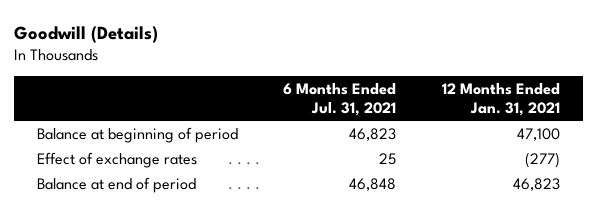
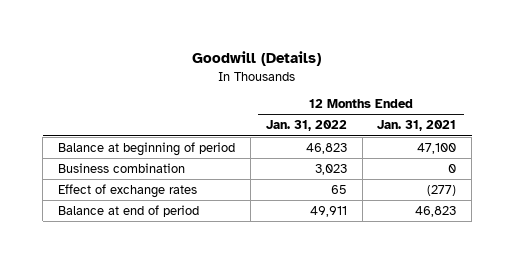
- | 6 Months Ended Jul. 31, 2021 | 12 Months Ended Jan. 31, 2021
+ | 12 Months Ended Jan. 31, 2022 | 12 Months Ended Jan. 31, 2021
+ Business combination | 3,023 | 0

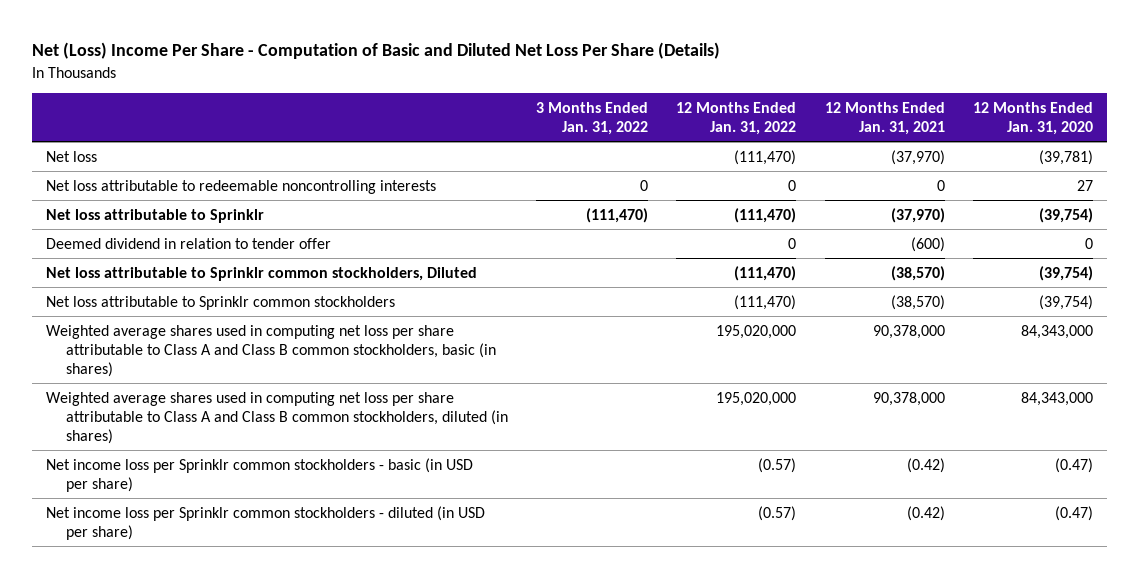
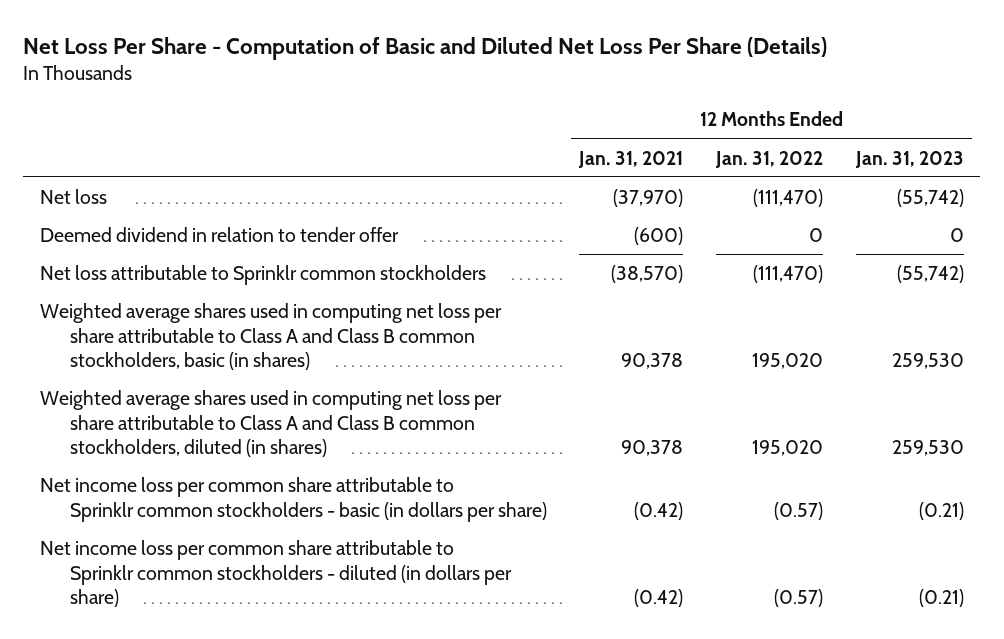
- Net (Loss) Income Per Share - Computation of Basic and Diluted Net Loss Per Share (Details)
+ Net Loss Per Share - Computation of Basic and Diluted Net Loss Per Share (Details)
- | 3 Months Ended Jan. 31, 2022 | 12 Months Ended Jan. 31, 2022 | 12 Months Ended Jan. 31, 2021 | 12 Months Ended Jan. 31, 2020
+ | 12 Months Ended Jan. 31, 2021 | 12 Months Ended Jan. 31, 2022 | 12 Months Ended Jan. 31, 2023
- Net loss attributable to redeemable noncontrolling interests | 0 | 0 | 0 | 27
- Net loss attributable to Sprinklr | (111,470) | (111,470) | (37,970) | (39,754)
- Net loss attributable to Sprinklr common stockholders, Diluted | | (111,470) | (38,570) | (39,754)
- Weighted average shares used in computing net loss per share attributable to Class A and Class B common stockholders, basic (in shares) | | 195,020,000 | 90,378,000 | 84,343,000
- Weighted average shares used in computing net loss per share attributable to Class A and Class B common stockholders, diluted (in shares) | | 195,020,000 | 90,378,000 | 84,343,000
- Net income loss per Sprinklr common stockholders - basic (in USD per share) | | (0.57) | (0.42) | (0.47)
- Net income loss per Sprinklr common stockholders - diluted (in USD per share) | | (0.57) | (0.42) | (0.47)
+ Weighted average shares used in computing net loss per share attributable to Class A and Class B common stockholders, basic (in shares) | 90,378 | 195,020 | 259,530
+ Weighted average shares used in computing net loss per share attributable to Class A and Class B common stockholders, diluted (in shares) | 90,378 | 195,020 | 259,530
+ Net income loss per common share attributable to Sprinklr common stockholders - basic (in dollars per share) | (0.42) | (0.57) | (0.21)
+ Net income loss per common share attributable to Sprinklr common stockholders - diluted (in dollars per share) | (0.42) | (0.57) | (0.21)

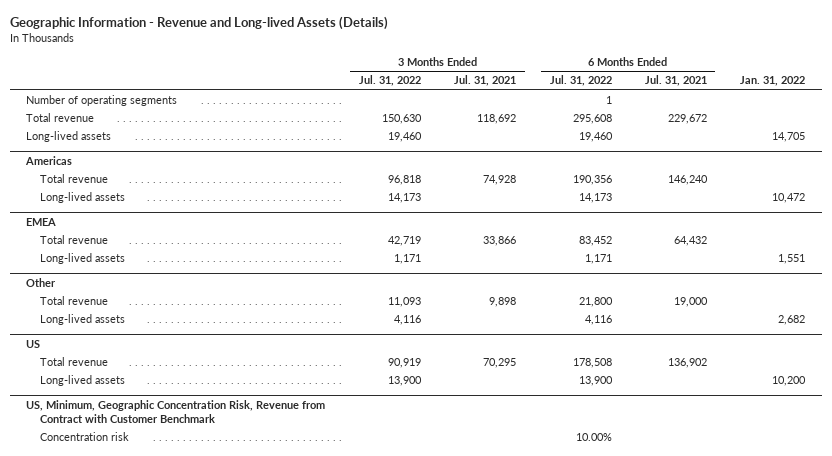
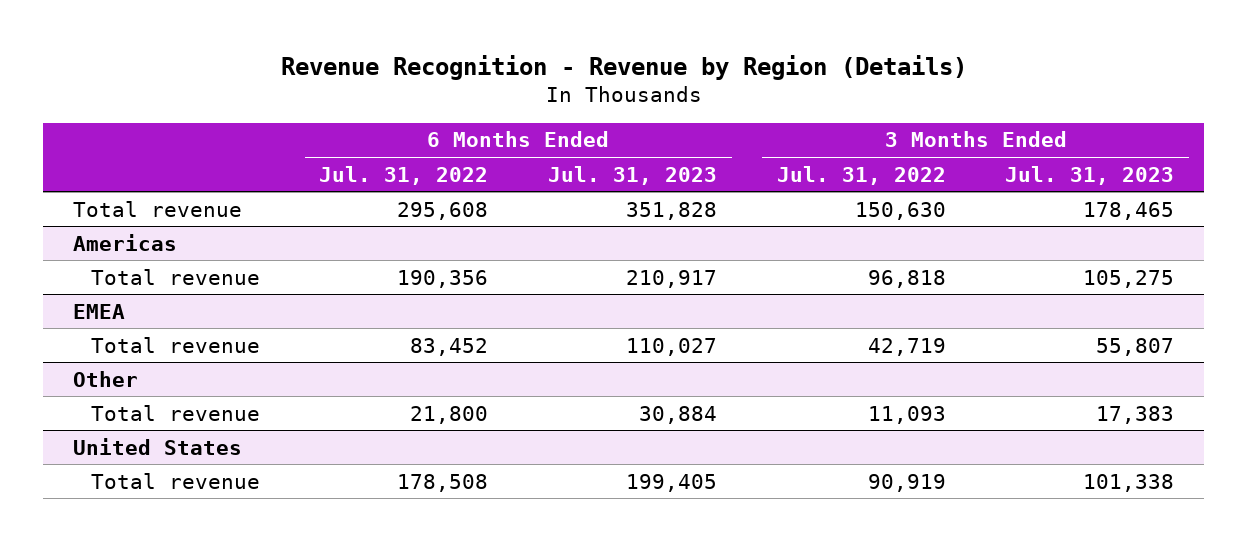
- Geographic Information - Revenue and Long-lived Assets (Details)
+ Revenue Recognition - Revenue by Region (Details)
- | 3 Months Ended Jul. 31, 2022 | 3 Months Ended Jul. 31, 2021 | 6 Months Ended Jul. 31, 2022 | 6 Months Ended Jul. 31, 2021 | Jan. 31, 2022
+ | 6 Months Ended Jul. 31, 2022 | 6 Months Ended Jul. 31, 2023 | 3 Months Ended Jul. 31, 2022 | 3 Months Ended Jul. 31, 2023
- Number of operating segments | | | 1 | |
- Long-lived assets | 19,460 | | 19,460 | | 14,705
@ Americas
- Long-lived assets | 14,173 | | 14,173 | | 10,472
@ EMEA
- Long-lived assets | 1,171 | | 1,171 | | 1,551
@ Other
- Long-lived assets | 4,116 | | 4,116 | | 2,682
- US
+ United States
- Long-lived assets | 13,900 | | 13,900 | | 10,200
- US, Minimum, Geographic Concentration Risk, Revenue from Contract with Customer Benchmark
- Concentration risk | | | 10.00% | |

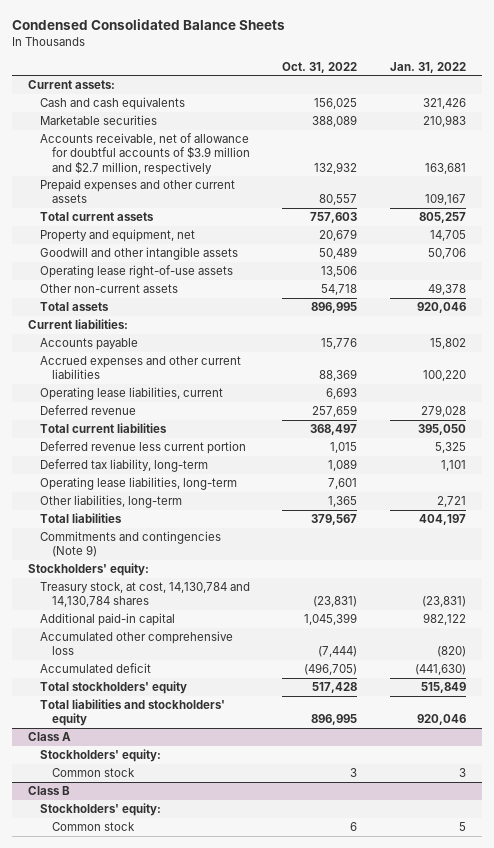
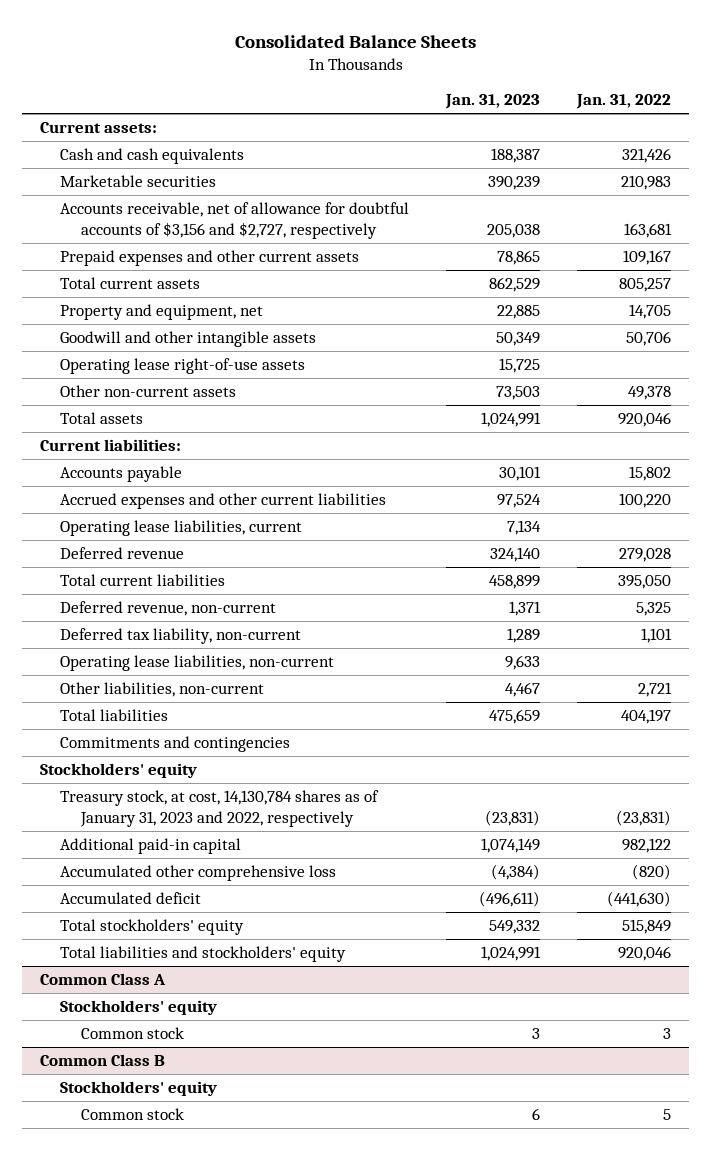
- Condensed Consolidated Balance Sheets
+ Consolidated Balance Sheets
- | Oct. 31, 2022 | Jan. 31, 2022
+ | Jan. 31, 2023 | Jan. 31, 2022
- Accounts receivable, net of allowance for doubtful accounts of $3.9 million and $2.7 million, respectively | 132,932 | 163,681
+ Accounts receivable, net of allowance for doubtful accounts of $3,156 and $2,727, respectively | 205,038 | 163,681
- Deferred revenue less current portion | 1,015 | 5,325
- Deferred tax liability, long-term | 1,089 | 1,101
- Operating lease liabilities, long-term | 7,601 |
- Other liabilities, long-term | 1,365 | 2,721
+ Deferred revenue, non-current | 1,371 | 5,325
+ Deferred tax liability, non-current | 1,289 | 1,101
+ Operating lease liabilities, non-current | 9,633 |
+ Other liabilities, non-current | 4,467 | 2,721
- Commitments and contingencies (Note 9)
- Stockholders' equity:
- Treasury stock, at cost, 14,130,784 and 14,130,784 shares | (23,831) | (23,831)
+ Commitments and contingencies
+ Stockholders' equity
+ Treasury stock, at cost, 14,130,784 shares as of January 31, 2023 and 2022, respectively | (23,831) | (23,831)
- Class A
- Stockholders' equity:
+ Common Class A
+ Stockholders' equity
- Class B
- Stockholders' equity:
+ Common Class B
+ Stockholders' equity

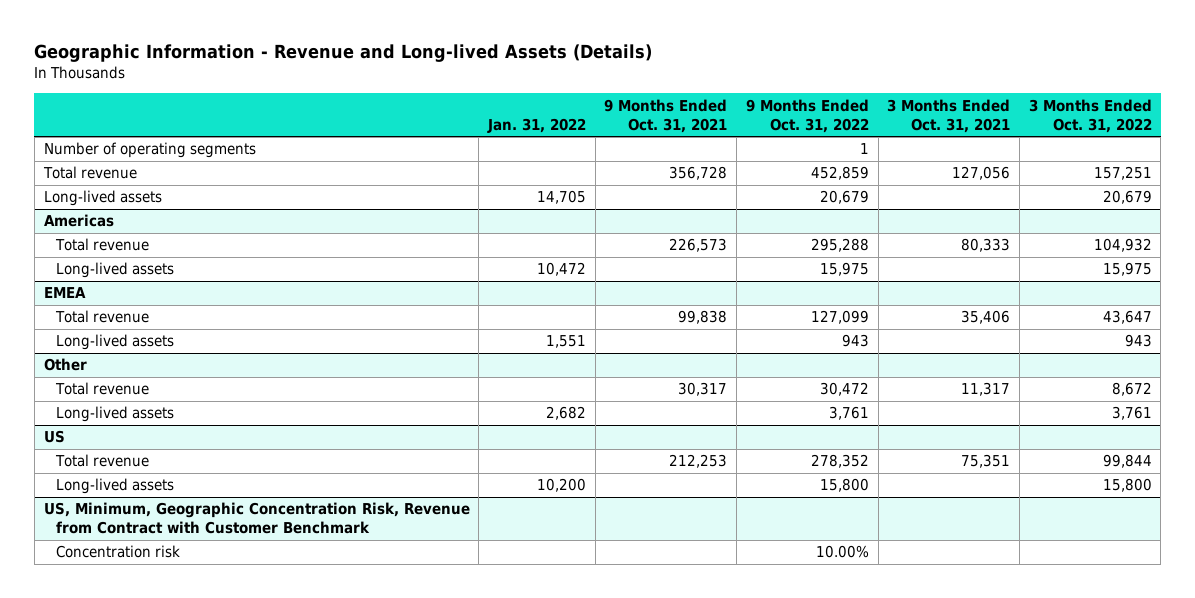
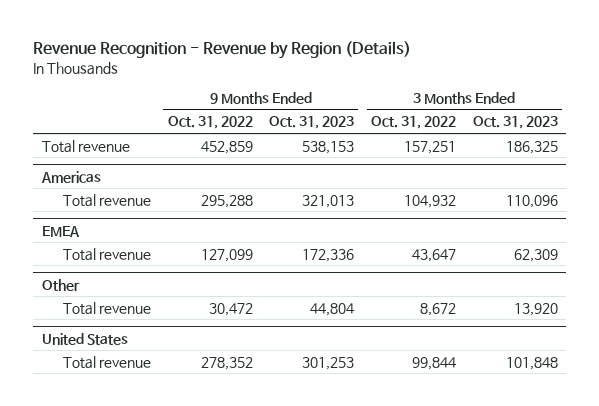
- Geographic Information - Revenue and Long-lived Assets (Details)
+ Revenue Recognition - Revenue by Region (Details)
- | Jan. 31, 2022 | 9 Months Ended Oct. 31, 2021 | 9 Months Ended Oct. 31, 2022 | 3 Months Ended Oct. 31, 2021 | 3 Months Ended Oct. 31, 2022
+ | 9 Months Ended Oct. 31, 2022 | 9 Months Ended Oct. 31, 2023 | 3 Months Ended Oct. 31, 2022 | 3 Months Ended Oct. 31, 2023
- Number of operating segments | | | 1 | |
- Long-lived assets | 14,705 | | 20,679 | | 20,679
@ Americas
- Long-lived assets | 10,472 | | 15,975 | | 15,975
@ EMEA
- Long-lived assets | 1,551 | | 943 | | 943
@ Other
- Long-lived assets | 2,682 | | 3,761 | | 3,761
- US
+ United States
- Long-lived assets | 10,200 | | 15,800 | | 15,800
- US, Minimum, Geographic Concentration Risk, Revenue from Contract with Customer Benchmark
- Concentration risk | | | 10.00% | |

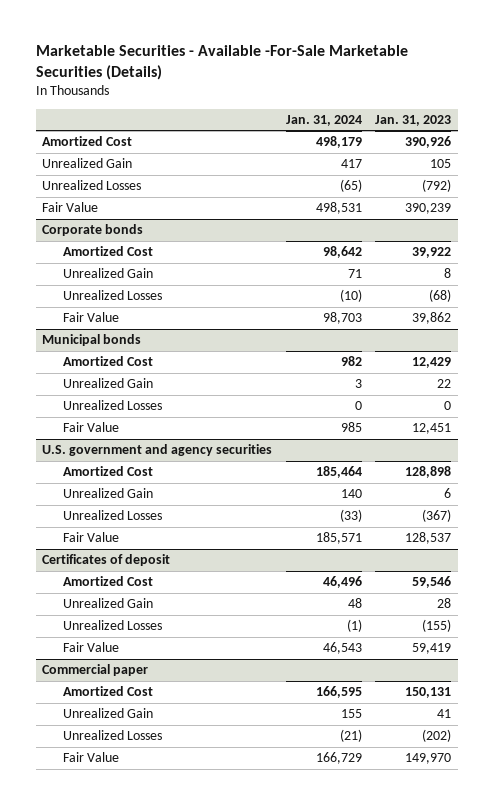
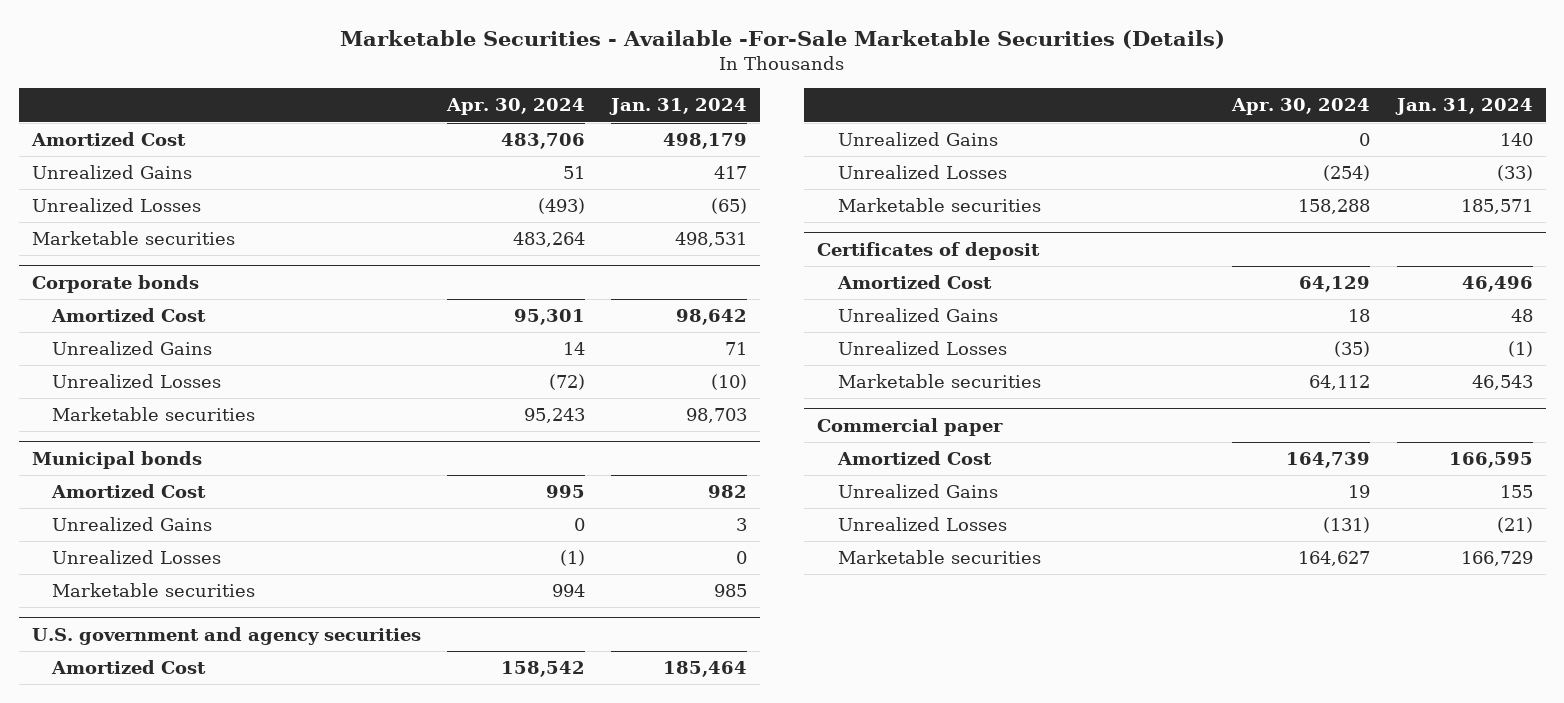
- | Jan. 31, 2024 | Jan. 31, 2023
+ | Apr. 30, 2024 | Jan. 31, 2024
- Unrealized Gain | 417 | 105
+ Unrealized Gains | 51 | 417
- Fair Value | 498,531 | 390,239
+ Marketable securities | 483,264 | 498,531
@ Corporate bonds
- Unrealized Gain | 71 | 8
+ Unrealized Gains | 14 | 71
- Fair Value | 98,703 | 39,862
+ Marketable securities | 95,243 | 98,703
@ Municipal bonds
- Unrealized Gain | 3 | 22
+ Unrealized Gains | 0 | 3
- Fair Value | 985 | 12,451
+ Marketable securities | 994 | 985
@ U.S. government and agency securities
- Unrealized Gain | 140 | 6
+ Unrealized Gains | 0 | 140
- Fair Value | 185,571 | 128,537
+ Marketable securities | 158,288 | 185,571
@ Certificates of deposit
- Unrealized Gain | 48 | 28
+ Unrealized Gains | 18 | 48
- Fair Value | 46,543 | 59,419
+ Marketable securities | 64,112 | 46,543
@ Commercial paper
- Unrealized Gain | 155 | 41
+ Unrealized Gains | 19 | 155
- Fair Value | 166,729 | 149,970
+ Marketable securities | 164,627 | 166,729

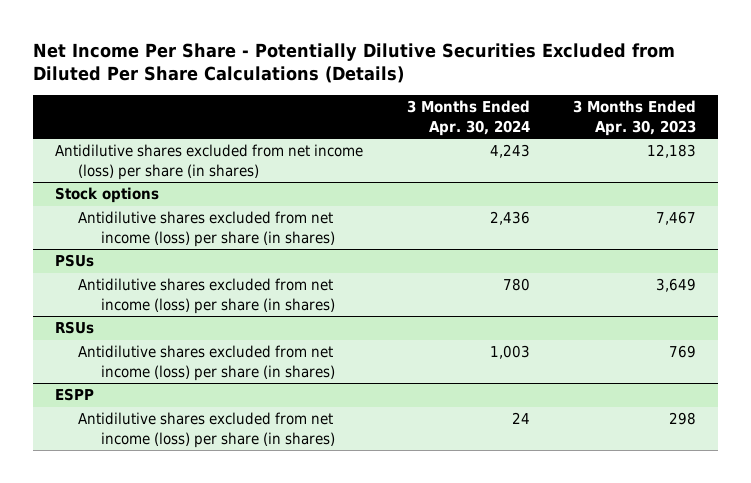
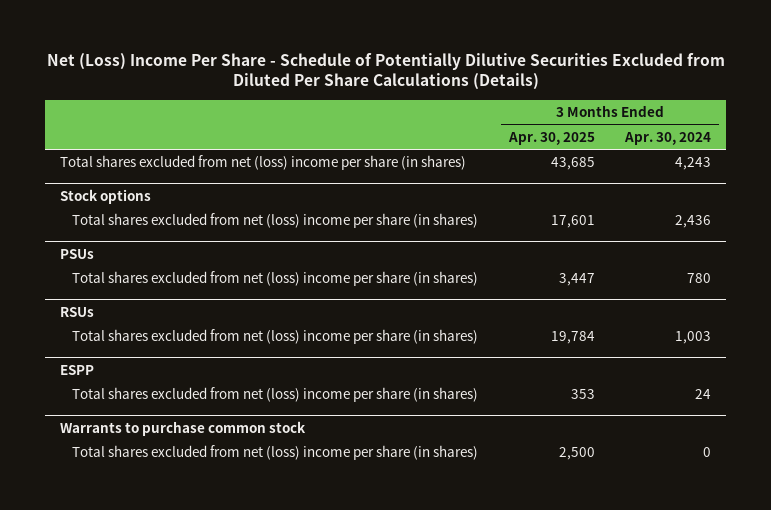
- Net Income Per Share - Potentially Dilutive Securities Excluded from Diluted Per Share Calculations (Details)
+ Net (Loss) Income Per Share - Schedule of Potentially Dilutive Securities Excluded from Diluted Per Share Calculations (Details)
- | 3 Months Ended Apr. 30, 2024 | 3 Months Ended Apr. 30, 2023
+ | 3 Months Ended Apr. 30, 2025 | 3 Months Ended Apr. 30, 2024
- Antidilutive shares excluded from net income (loss) per share (in shares) | 4,243 | 12,183
+ Total shares excluded from net (loss) income per share (in shares) | 43,685 | 4,243
@ Stock options
- Antidilutive shares excluded from net income (loss) per share (in shares) | 2,436 | 7,467
+ Total shares excluded from net (loss) income per share (in shares) | 17,601 | 2,436
@ PSUs
- Antidilutive shares excluded from net income (loss) per share (in shares) | 780 | 3,649
+ Total shares excluded from net (loss) income per share (in shares) | 3,447 | 780
@ RSUs
- Antidilutive shares excluded from net income (loss) per share (in shares) | 1,003 | 769
+ Total shares excluded from net (loss) income per share (in shares) | 19,784 | 1,003
@ ESPP
- Antidilutive shares excluded from net income (loss) per share (in shares) | 24 | 298
+ Total shares excluded from net (loss) income per share (in shares) | 353 | 24
+ Warrants to purchase common stock
+ Total shares excluded from net (loss) income per share (in shares) | 2,500 | 0

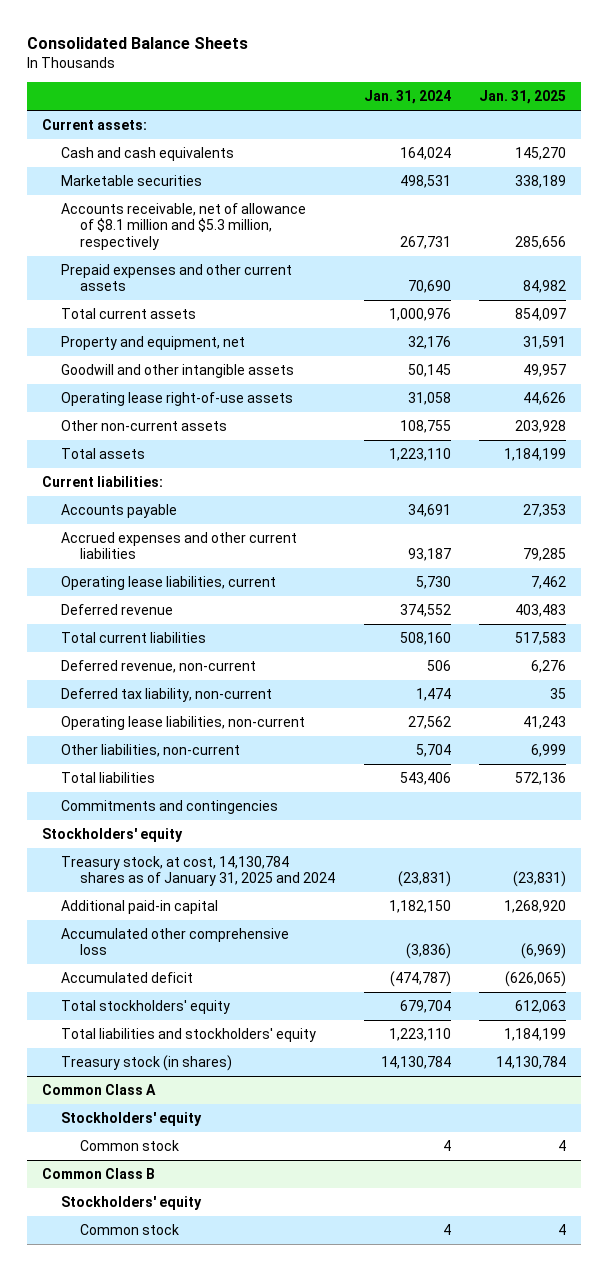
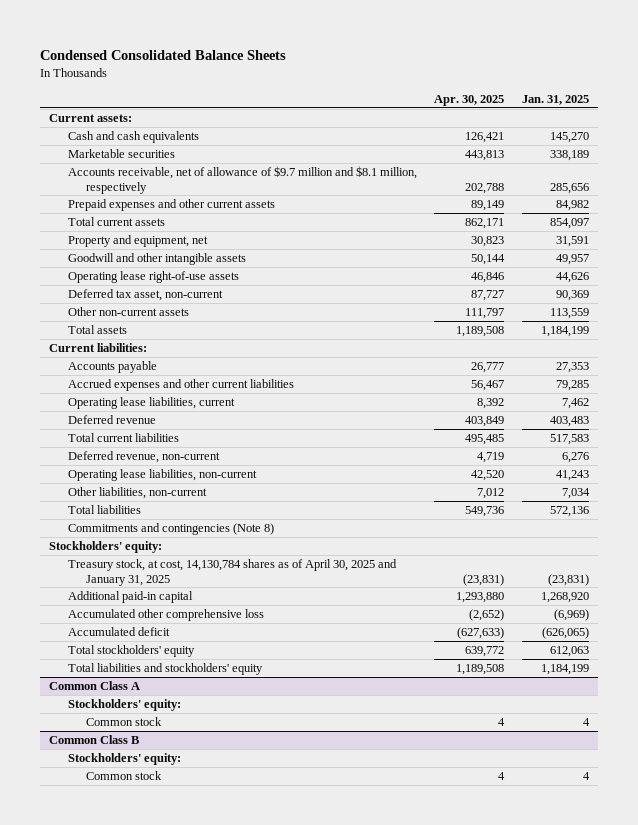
- Consolidated Balance Sheets
+ Condensed Consolidated Balance Sheets
- | Jan. 31, 2024 | Jan. 31, 2025
+ | Apr. 30, 2025 | Jan. 31, 2025
- Accounts receivable, net of allowance of $8.1 million and $5.3 million, respectively | 267,731 | 285,656
+ Accounts receivable, net of allowance of $9.7 million and $8.1 million, respectively | 202,788 | 285,656
- Other non-current assets | 108,755 | 203,928
+ Deferred tax asset, non-current | 87,727 | 90,369
+ Other non-current assets | 111,797 | 113,559
- Deferred tax liability, non-current | 1,474 | 35
- Other liabilities, non-current | 5,704 | 6,999
+ Other liabilities, non-current | 7,012 | 7,034
- Commitments and contingencies
- Stockholders' equity
- Treasury stock, at cost, 14,130,784 shares as of January 31, 2025 and 2024 | (23,831) | (23,831)
+ Commitments and contingencies (Note 8)
+ Stockholders' equity:
+ Treasury stock, at cost, 14,130,784 shares as of April 30, 2025 and January 31, 2025 | (23,831) | (23,831)
- Treasury stock (in shares) | 14,130,784 | 14,130,784
@ Common Class A
- Stockholders' equity
+ Stockholders' equity:
@ Common Class B
- Stockholders' equity
+ Stockholders' equity:

